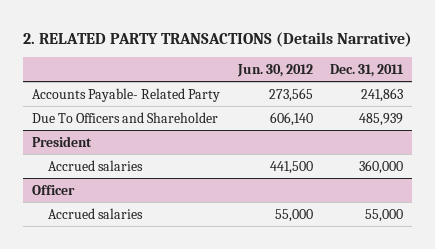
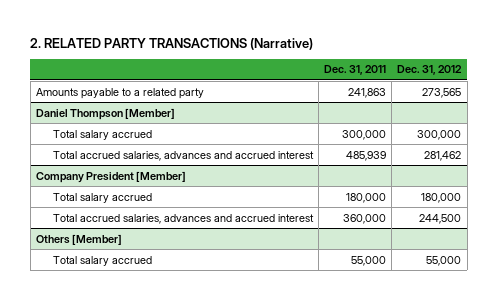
- 2. RELATED PARTY TRANSACTIONS (Details Narrative)
+ 2. RELATED PARTY TRANSACTIONS (Narrative)
- | Jun. 30, 2012 | Dec. 31, 2011
+ | Dec. 31, 2011 | Dec. 31, 2012
- Accounts Payable- Related Party | 273,565 | 241,863
- Due To Officers and Shareholder | 606,140 | 485,939
- President
- Accrued salaries | 441,500 | 360,000
- Officer
- Accrued salaries | 55,000 | 55,000
+ Amounts payable to a related party | 241,863 | 273,565
+ Daniel Thompson [Member]
+ Total salary accrued | 300,000 | 300,000
+ Total accrued salaries, advances and accrued interest | 485,939 | 281,462
+ Company President [Member]
+ Total salary accrued | 180,000 | 180,000
+ Total accrued salaries, advances and accrued interest | 360,000 | 244,500
+ Others [Member]
+ Total salary accrued | 55,000 | 55,000

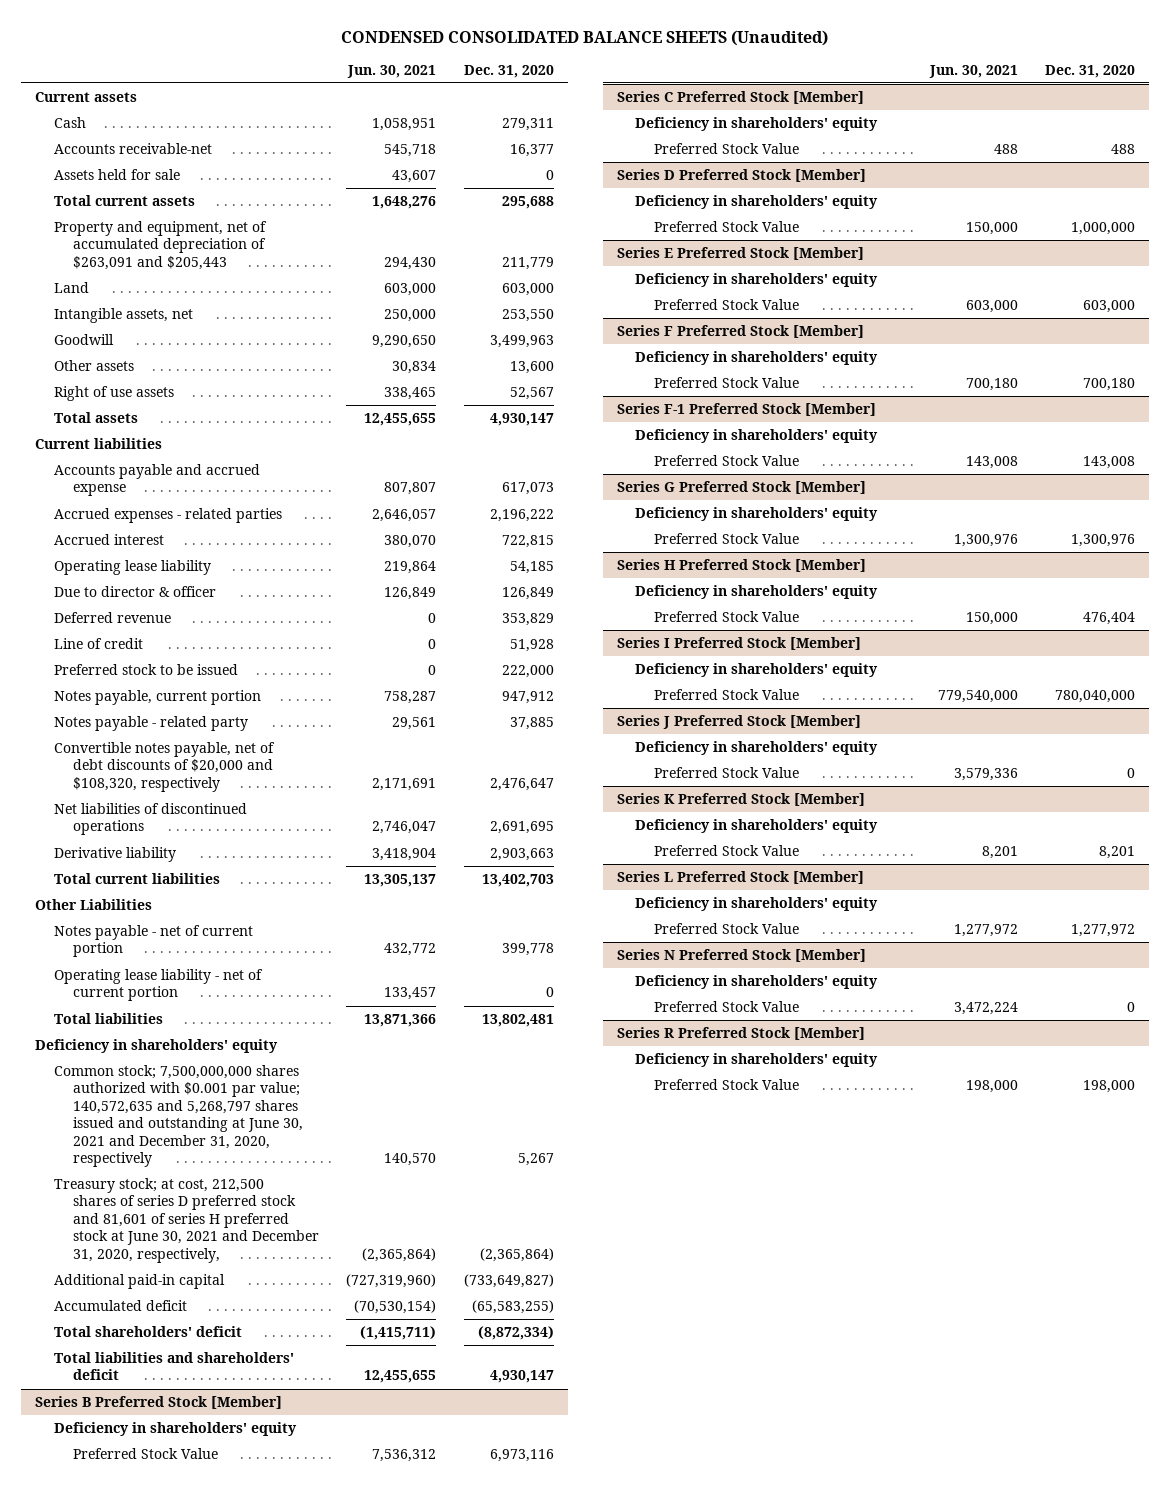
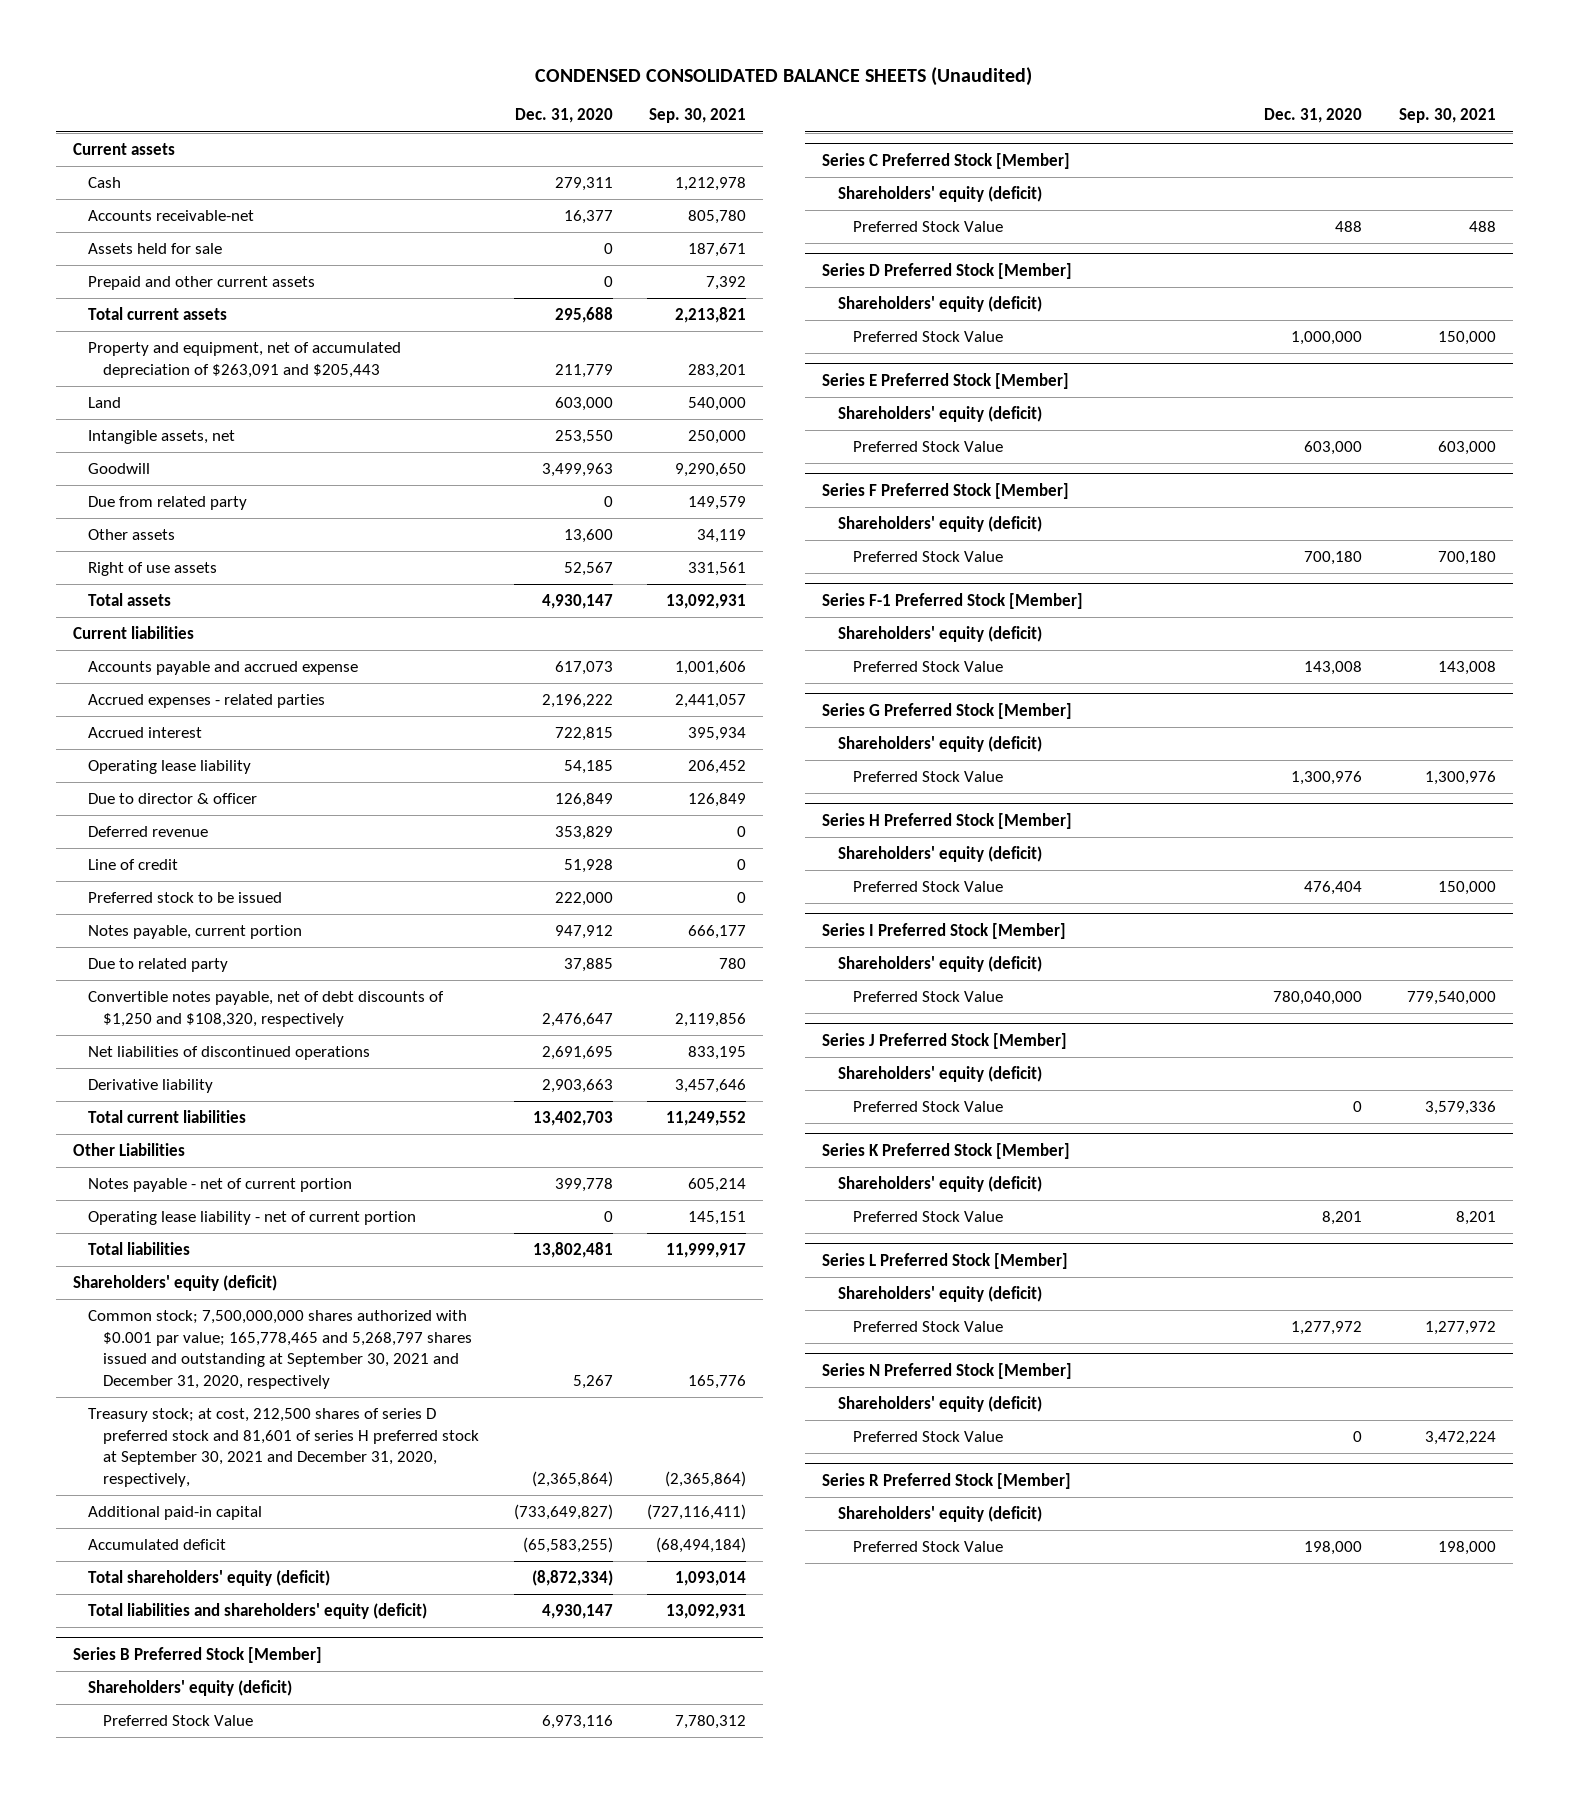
- | Jun. 30, 2021 | Dec. 31, 2020
+ | Dec. 31, 2020 | Sep. 30, 2021
+ Prepaid and other current assets | 0 | 7,392
+ Due from related party | 0 | 149,579
- Notes payable - related party | 29,561 | 37,885
- Convertible notes payable, net of debt discounts of $20,000 and $108,320, respectively | 2,171,691 | 2,476,647
+ Due to related party | 37,885 | 780
+ Convertible notes payable, net of debt discounts of $1,250 and $108,320, respectively | 2,476,647 | 2,119,856
- Deficiency in shareholders' equity
- Common stock; 7,500,000,000 shares authorized with $0.001 par value; 140,572,635 and 5,268,797 shares issued and outstanding at June 30, 2021 and December 31, 2020, respectively | 140,570 | 5,267
- Treasury stock; at cost, 212,500 shares of series D preferred stock and 81,601 of series H preferred stock at June 30, 2021 and December 31, 2020, respectively, | (2,365,864) | (2,365,864)
+ Shareholders' equity (deficit)
+ Common stock; 7,500,000,000 shares authorized with $0.001 par value; 165,778,465 and 5,268,797 shares issued and outstanding at September 30, 2021 and December 31, 2020, respectively | 5,267 | 165,776
+ Treasury stock; at cost, 212,500 shares of series D preferred stock and 81,601 of series H preferred stock at September 30, 2021 and December 31, 2020, respectively, | (2,365,864) | (2,365,864)
- Total shareholders' deficit | (1,415,711) | (8,872,334)
- Total liabilities and shareholders' deficit | 12,455,655 | 4,930,147
+ Total shareholders' equity (deficit) | (8,872,334) | 1,093,014
+ Total liabilities and shareholders' equity (deficit) | 4,930,147 | 13,092,931
@ Series B Preferred Stock [Member]
- Deficiency in shareholders' equity
+ Shareholders' equity (deficit)
@ Series C Preferred Stock [Member]
- Deficiency in shareholders' equity
+ Shareholders' equity (deficit)
@ Series D Preferred Stock [Member]
- Deficiency in shareholders' equity
+ Shareholders' equity (deficit)
@ Series E Preferred Stock [Member]
- Deficiency in shareholders' equity
+ Shareholders' equity (deficit)
@ Series F Preferred Stock [Member]
- Deficiency in shareholders' equity
+ Shareholders' equity (deficit)
@ Series F-1 Preferred Stock [Member]
- Deficiency in shareholders' equity
+ Shareholders' equity (deficit)
@ Series G Preferred Stock [Member]
- Deficiency in shareholders' equity
+ Shareholders' equity (deficit)
@ Series H Preferred Stock [Member]
- Deficiency in shareholders' equity
+ Shareholders' equity (deficit)
@ Series I Preferred Stock [Member]
- Deficiency in shareholders' equity
+ Shareholders' equity (deficit)
@ Series J Preferred Stock [Member]
- Deficiency in shareholders' equity
+ Shareholders' equity (deficit)
@ Series K Preferred Stock [Member]
- Deficiency in shareholders' equity
+ Shareholders' equity (deficit)
@ Series L Preferred Stock [Member]
- Deficiency in shareholders' equity
+ Shareholders' equity (deficit)
@ Series N Preferred Stock [Member]
- Deficiency in shareholders' equity
+ Shareholders' equity (deficit)
@ Series R Preferred Stock [Member]
- Deficiency in shareholders' equity
+ Shareholders' equity (deficit)

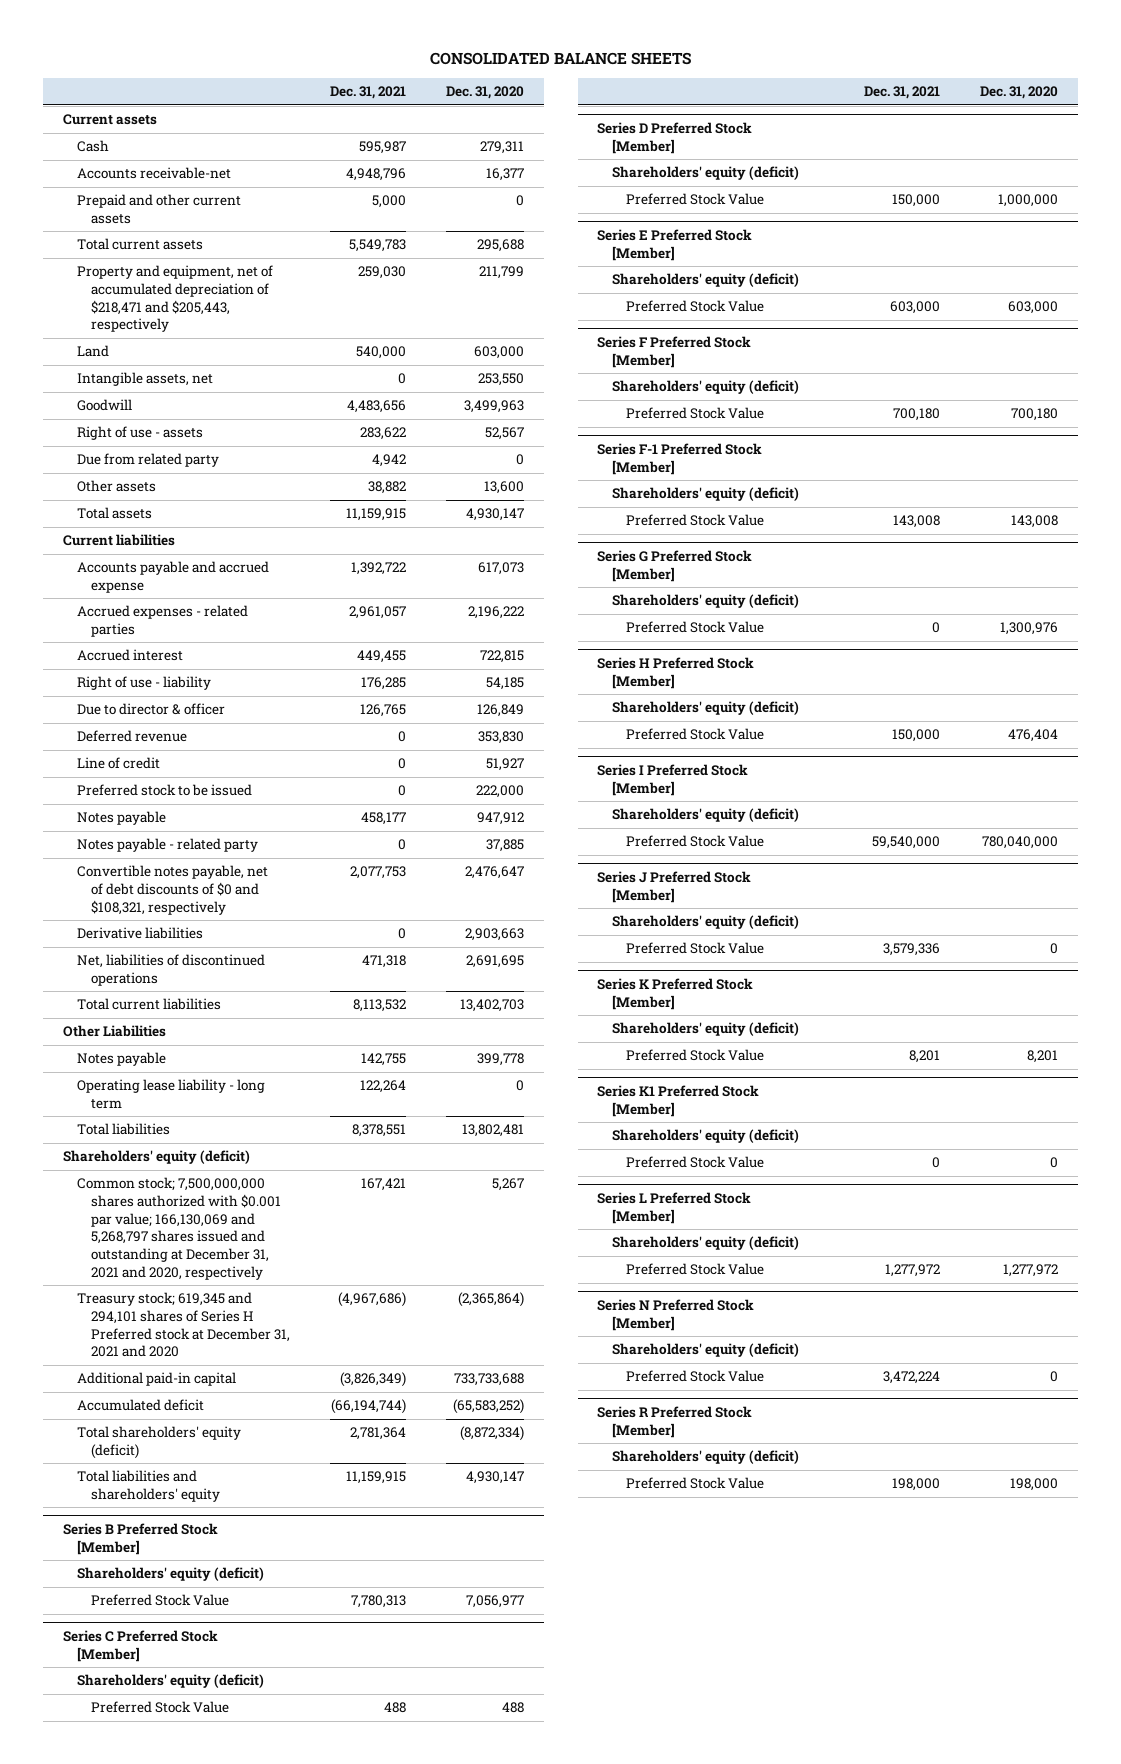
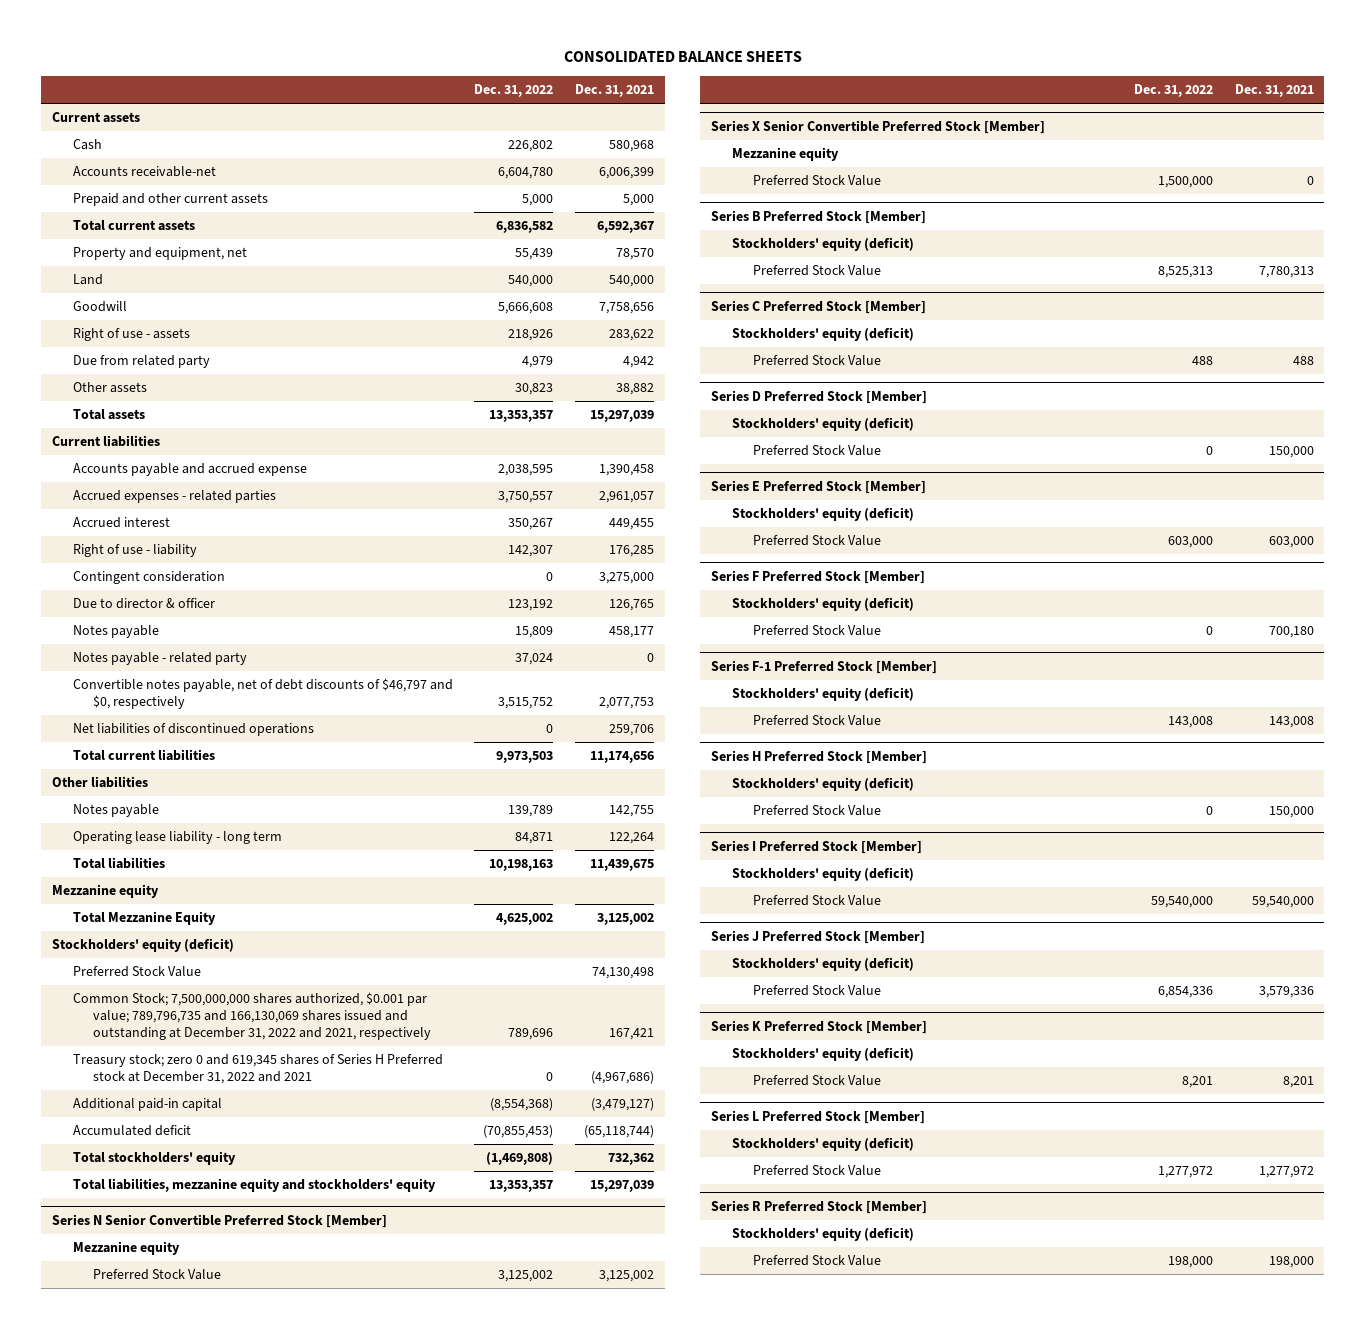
- | Dec. 31, 2021 | Dec. 31, 2020
+ | Dec. 31, 2022 | Dec. 31, 2021
- Cash | 595,987 | 279,311
- Accounts receivable-net | 4,948,796 | 16,377
+ Cash | 226,802 | 580,968
+ Accounts receivable-net | 6,604,780 | 6,006,399
- Total current assets | 5,549,783 | 295,688
- Property and equipment, net of accumulated depreciation of $218,471 and $205,443, respectively | 259,030 | 211,799
+ Total current assets | 6,836,582 | 6,592,367
+ Property and equipment, net | 55,439 | 78,570
- Intangible assets, net | 0 | 253,550
- Goodwill | 4,483,656 | 3,499,963
+ Goodwill | 5,666,608 | 7,758,656
- Total assets | 11,159,915 | 4,930,147
+ Total assets | 13,353,357 | 15,297,039
- Accounts payable and accrued expense | 1,392,722 | 617,073
+ Accounts payable and accrued expense | 2,038,595 | 1,390,458
+ Contingent consideration | 0 | 3,275,000
- Deferred revenue | 0 | 353,830
- Line of credit | 0 | 51,927
- Preferred stock to be issued | 0 | 222,000
- Convertible notes payable, net of debt discounts of $0 and $108,321, respectively | 2,077,753 | 2,476,647
- Derivative liabilities | 0 | 2,903,663
- Net, liabilities of discontinued operations | 471,318 | 2,691,695
- Total current liabilities | 8,113,532 | 13,402,703
- Other Liabilities
+ Convertible notes payable, net of debt discounts of $46,797 and $0, respectively | 3,515,752 | 2,077,753
+ Net liabilities of discontinued operations | 0 | 259,706
+ Total current liabilities | 9,973,503 | 11,174,656
+ Other liabilities
- Total liabilities | 8,378,551 | 13,802,481
- Shareholders' equity (deficit)
- Common stock; 7,500,000,000 shares authorized with $0.001 par value; 166,130,069 and 5,268,797 shares issued and outstanding at December 31, 2021 and 2020, respectively | 167,421 | 5,267
- Treasury stock; 619,345 and 294,101 shares of Series H Preferred stock at December 31, 2021 and 2020 | (4,967,686) | (2,365,864)
- Additional paid-in capital | (3,826,349) | 733,733,688
- Accumulated deficit | (66,194,744) | (65,583,252)
- Total shareholders' equity (deficit) | 2,781,364 | (8,872,334)
- Total liabilities and shareholders' equity | 11,159,915 | 4,930,147
+ Total liabilities | 10,198,163 | 11,439,675
+ Mezzanine equity
+ Total Mezzanine Equity | 4,625,002 | 3,125,002
+ Stockholders' equity (deficit)
+ Preferred Stock Value | | 74,130,498
+ Common Stock; 7,500,000,000 shares authorized, $0.001 par value; 789,796,735 and 166,130,069 shares issued and outstanding at December 31, 2022 and 2021, respectively | 789,696 | 167,421
+ Treasury stock; zero 0 and 619,345 shares of Series H Preferred stock at December 31, 2022 and 2021 | 0 | (4,967,686)
+ Additional paid-in capital | (8,554,368) | (3,479,127)
+ Accumulated deficit | (70,855,453) | (65,118,744)
+ Total stockholders' equity | (1,469,808) | 732,362
+ Total liabilities, mezzanine equity and stockholders' equity | 13,353,357 | 15,297,039
+ Series N Senior Convertible Preferred Stock [Member]
+ Mezzanine equity
+ Preferred Stock Value | 3,125,002 | 3,125,002
+ Series X Senior Convertible Preferred Stock [Member]
+ Mezzanine equity
+ Preferred Stock Value | 1,500,000 | 0
@ Series B Preferred Stock [Member]
- Shareholders' equity (deficit)
+ Stockholders' equity (deficit)
@ Series C Preferred Stock [Member]
- Shareholders' equity (deficit)
+ Stockholders' equity (deficit)
@ Series D Preferred Stock [Member]
- Shareholders' equity (deficit)
+ Stockholders' equity (deficit)
@ Series E Preferred Stock [Member]
- Shareholders' equity (deficit)
+ Stockholders' equity (deficit)
@ Series F Preferred Stock [Member]
- Shareholders' equity (deficit)
+ Stockholders' equity (deficit)
@ Series F-1 Preferred Stock [Member]
- Shareholders' equity (deficit)
+ Stockholders' equity (deficit)
- Series G Preferred Stock [Member]
- Shareholders' equity (deficit)
- Preferred Stock Value | 0 | 1,300,976
@ Series H Preferred Stock [Member]
- Shareholders' equity (deficit)
+ Stockholders' equity (deficit)
@ Series I Preferred Stock [Member]
- Shareholders' equity (deficit)
+ Stockholders' equity (deficit)
@ Series J Preferred Stock [Member]
- Shareholders' equity (deficit)
+ Stockholders' equity (deficit)
@ Series K Preferred Stock [Member]
- Shareholders' equity (deficit)
+ Stockholders' equity (deficit)
- Series K1 Preferred Stock [Member]
- Shareholders' equity (deficit)
- Preferred Stock Value | 0 | 0
@ Series L Preferred Stock [Member]
- Shareholders' equity (deficit)
+ Stockholders' equity (deficit)
- Series N Preferred Stock [Member]
- Shareholders' equity (deficit)
- Preferred Stock Value | 3,472,224 | 0
@ Series R Preferred Stock [Member]
- Shareholders' equity (deficit)
+ Stockholders' equity (deficit)

